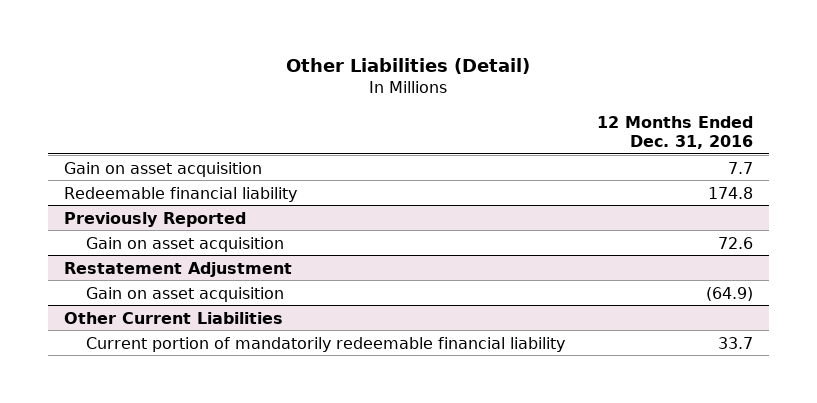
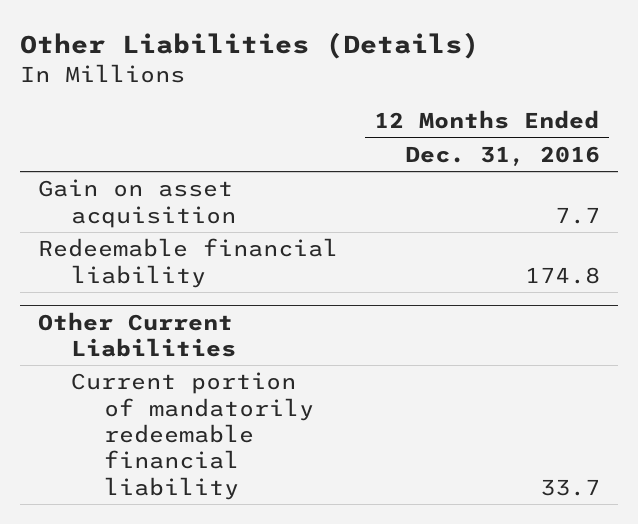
- Other Liabilities (Detail)
+ Other Liabilities (Details)
- Previously Reported
- Gain on asset acquisition | 72.6
- Restatement Adjustment
- Gain on asset acquisition | (64.9)

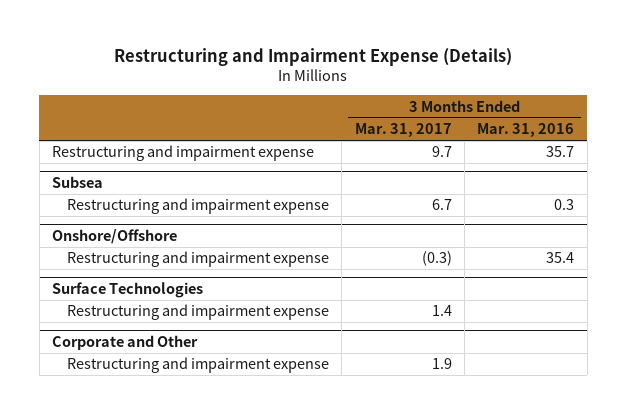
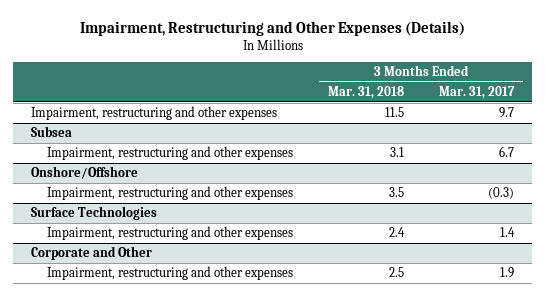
- Restructuring and Impairment Expense (Details)
+ Impairment, Restructuring and Other Expenses (Details)
- | 3 Months Ended Mar. 31, 2017 | 3 Months Ended Mar. 31, 2016
+ | 3 Months Ended Mar. 31, 2018 | 3 Months Ended Mar. 31, 2017
- Restructuring and impairment expense | 9.7 | 35.7
+ Impairment, restructuring and other expenses | 11.5 | 9.7
@ Subsea
- Restructuring and impairment expense | 6.7 | 0.3
+ Impairment, restructuring and other expenses | 3.1 | 6.7
@ Onshore/Offshore
- Restructuring and impairment expense | (0.3) | 35.4
+ Impairment, restructuring and other expenses | 3.5 | (0.3)
@ Surface Technologies
- Restructuring and impairment expense | 1.4 |
+ Impairment, restructuring and other expenses | 2.4 | 1.4
@ Corporate and Other
- Restructuring and impairment expense | 1.9 |
+ Impairment, restructuring and other expenses | 2.5 | 1.9

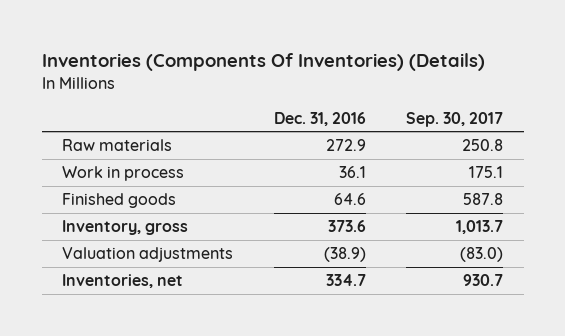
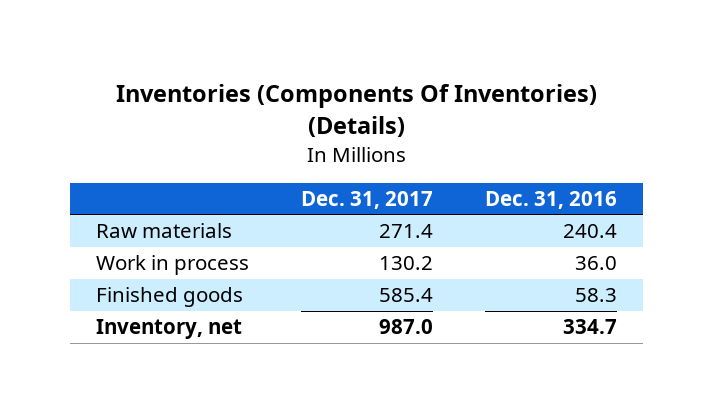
- | Dec. 31, 2016 | Sep. 30, 2017
+ | Dec. 31, 2017 | Dec. 31, 2016
- Raw materials | 272.9 | 250.8
- Work in process | 36.1 | 175.1
- Finished goods | 64.6 | 587.8
- Inventory, gross | 373.6 | 1,013.7
- Valuation adjustments | (38.9) | (83.0)
- Inventories, net | 334.7 | 930.7
+ Raw materials | 271.4 | 240.4
+ Work in process | 130.2 | 36.0
+ Finished goods | 585.4 | 58.3
+ Inventory, net | 987.0 | 334.7

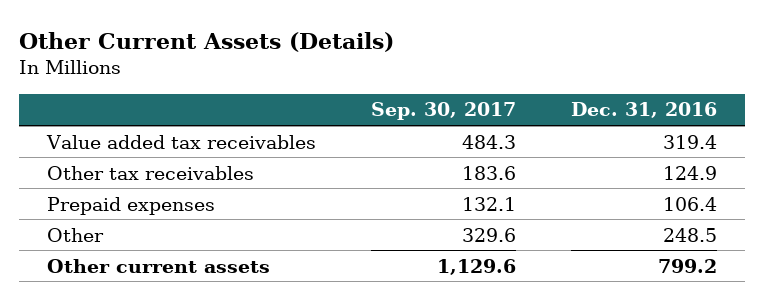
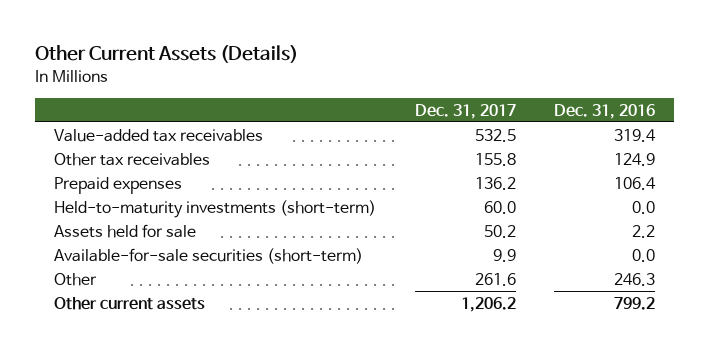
- | Sep. 30, 2017 | Dec. 31, 2016
+ | Dec. 31, 2017 | Dec. 31, 2016
- Value added tax receivables | 484.3 | 319.4
+ Value-added tax receivables | 532.5 | 319.4
- Other | 329.6 | 248.5
+ Held-to-maturity investments (short-term) | 60.0 | 0.0
+ Assets held for sale | 50.2 | 2.2
+ Available-for-sale securities (short-term) | 9.9 | 0.0
+ Other | 261.6 | 246.3

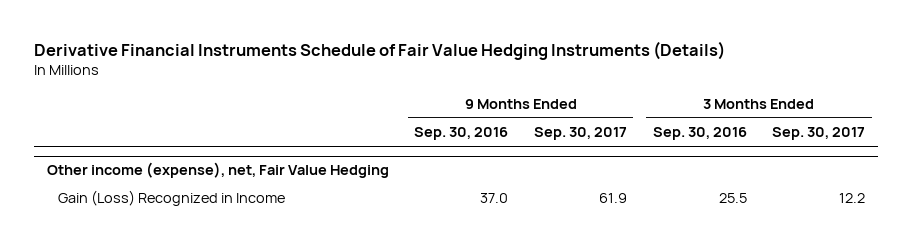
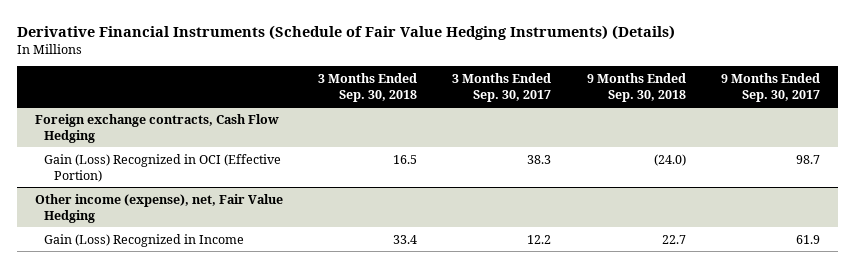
- Derivative Financial Instruments Schedule of Fair Value Hedging Instruments (Details)
+ Derivative Financial Instruments (Schedule of Fair Value Hedging Instruments) (Details)
- | 9 Months Ended Sep. 30, 2016 | 9 Months Ended Sep. 30, 2017 | 3 Months Ended Sep. 30, 2016 | 3 Months Ended Sep. 30, 2017
+ | 3 Months Ended Sep. 30, 2018 | 3 Months Ended Sep. 30, 2017 | 9 Months Ended Sep. 30, 2018 | 9 Months Ended Sep. 30, 2017
+ Foreign exchange contracts, Cash Flow Hedging
+ Gain (Loss) Recognized in OCI (Effective Portion) | 16.5 | 38.3 | (24.0) | 98.7

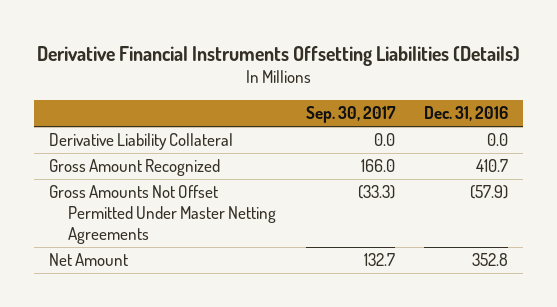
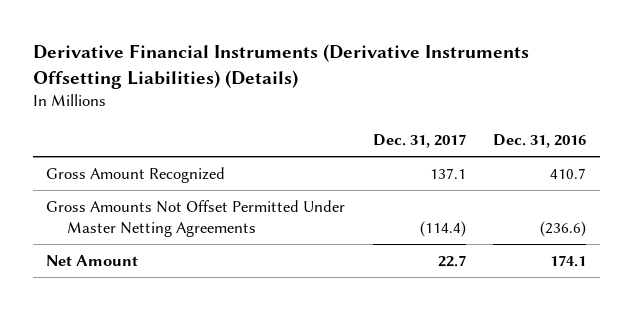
- Derivative Financial Instruments Offsetting Liabilities (Details)
+ Derivative Financial Instruments (Derivative Instruments Offsetting Liabilities) (Details)
- | Sep. 30, 2017 | Dec. 31, 2016
+ | Dec. 31, 2017 | Dec. 31, 2016
- Derivative Liability Collateral | 0.0 | 0.0
- Gross Amounts Not Offset Permitted Under Master Netting Agreements | (33.3) | (57.9)
- Net Amount | 132.7 | 352.8
+ Gross Amounts Not Offset Permitted Under Master Netting Agreements | (114.4) | (236.6)
+ Net Amount | 22.7 | 174.1

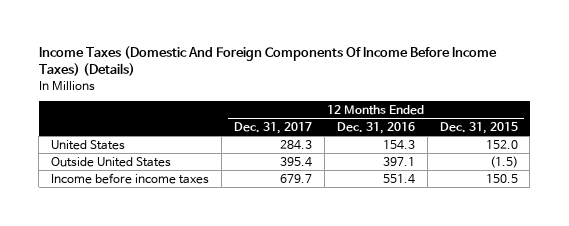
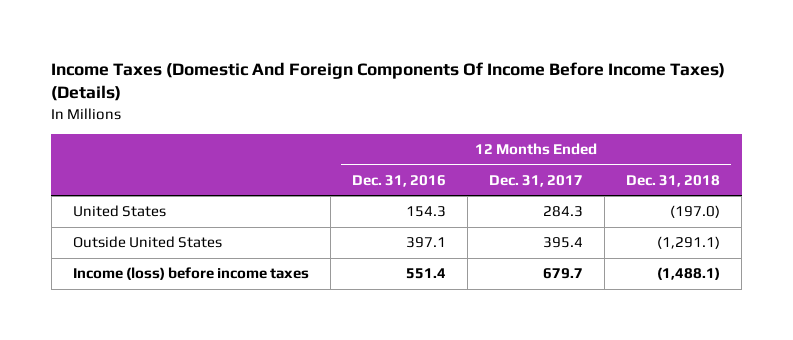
- | 12 Months Ended Dec. 31, 2017 | 12 Months Ended Dec. 31, 2016 | 12 Months Ended Dec. 31, 2015
+ | 12 Months Ended Dec. 31, 2016 | 12 Months Ended Dec. 31, 2017 | 12 Months Ended Dec. 31, 2018
- Income before income taxes | 679.7 | 551.4 | 150.5
+ Income (loss) before income taxes | 551.4 | 679.7 | (1,488.1)

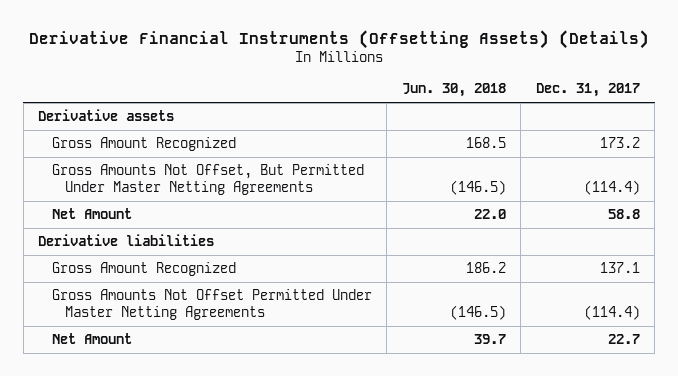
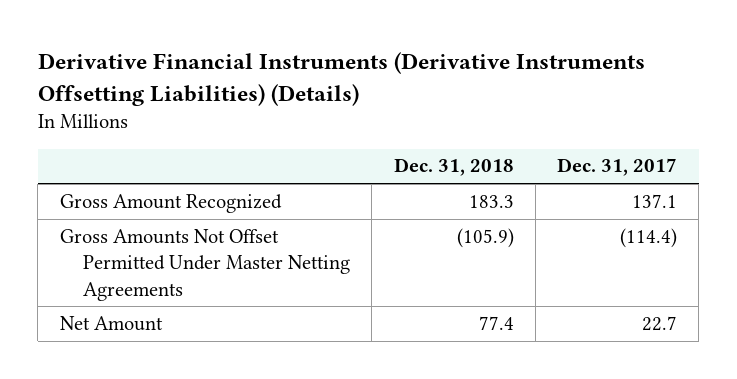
- Derivative Financial Instruments (Offsetting Assets) (Details)
+ Derivative Financial Instruments (Derivative Instruments Offsetting Liabilities) (Details)
- | Jun. 30, 2018 | Dec. 31, 2017
+ | Dec. 31, 2018 | Dec. 31, 2017
- Derivative assets
- Gross Amount Recognized | 168.5 | 173.2
- Gross Amounts Not Offset, But Permitted Under Master Netting Agreements | (146.5) | (114.4)
- Net Amount | 22.0 | 58.8
- Derivative liabilities

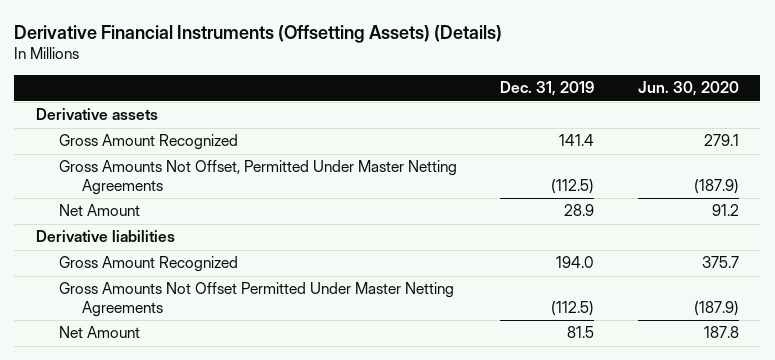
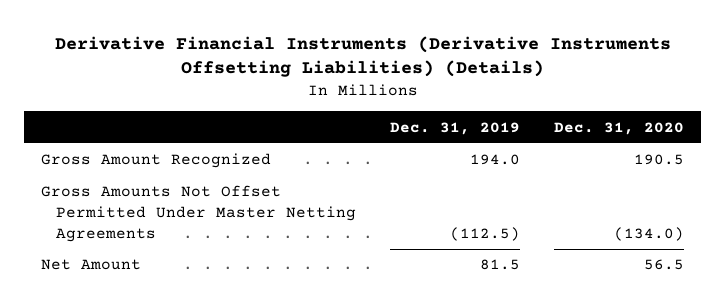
- Derivative Financial Instruments (Offsetting Assets) (Details)
+ Derivative Financial Instruments (Derivative Instruments Offsetting Liabilities) (Details)
- | Dec. 31, 2019 | Jun. 30, 2020
+ | Dec. 31, 2019 | Dec. 31, 2020
- Derivative assets
- Gross Amount Recognized | 141.4 | 279.1
- Gross Amounts Not Offset, Permitted Under Master Netting Agreements | (112.5) | (187.9)
- Net Amount | 28.9 | 91.2
- Derivative liabilities

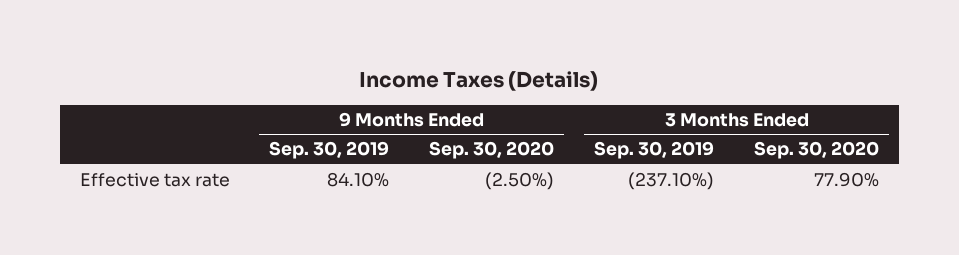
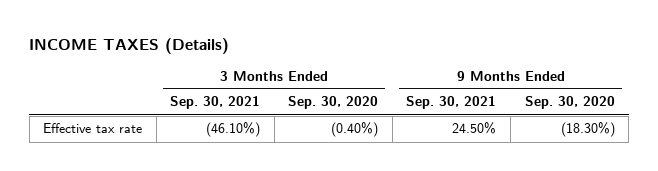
- Income Taxes (Details)
+ INCOME TAXES (Details)
- | 9 Months Ended Sep. 30, 2019 | 9 Months Ended Sep. 30, 2020 | 3 Months Ended Sep. 30, 2019 | 3 Months Ended Sep. 30, 2020
+ | 3 Months Ended Sep. 30, 2021 | 3 Months Ended Sep. 30, 2020 | 9 Months Ended Sep. 30, 2021 | 9 Months Ended Sep. 30, 2020
- Effective tax rate | 84.10% | (2.50%) | (237.10%) | 77.90%
+ Effective tax rate | (46.10%) | (0.40%) | 24.50% | (18.30%)

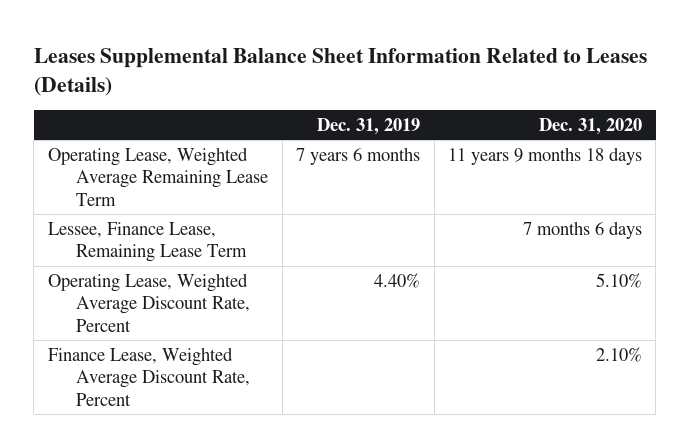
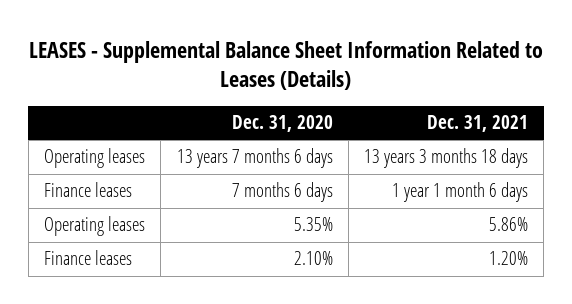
- Leases Supplemental Balance Sheet Information Related to Leases (Details)
+ LEASES - Supplemental Balance Sheet Information Related to Leases (Details)
- | Dec. 31, 2019 | Dec. 31, 2020
+ | Dec. 31, 2020 | Dec. 31, 2021
- Operating Lease, Weighted Average Remaining Lease Term | 7 years 6 months | 11 years 9 months 18 days
- Lessee, Finance Lease, Remaining Lease Term | | 7 months 6 days
- Operating Lease, Weighted Average Discount Rate, Percent | 4.40% | 5.10%
- Finance Lease, Weighted Average Discount Rate, Percent | | 2.10%
+ Operating leases | 13 years 7 months 6 days | 13 years 3 months 18 days
+ Finance leases | 7 months 6 days | 1 year 1 month 6 days
+ Operating leases | 5.35% | 5.86%
+ Finance leases | 2.10% | 1.20%

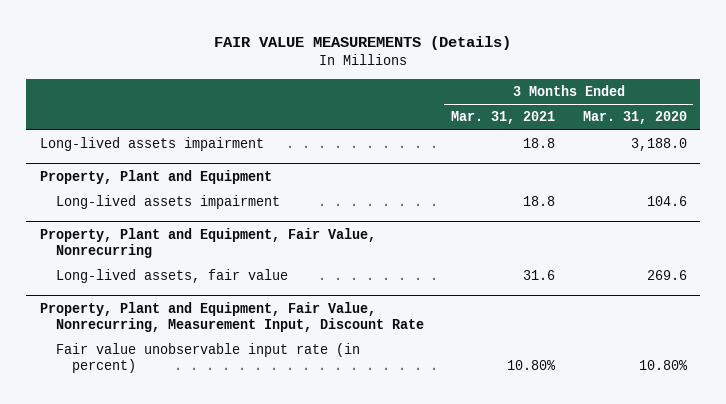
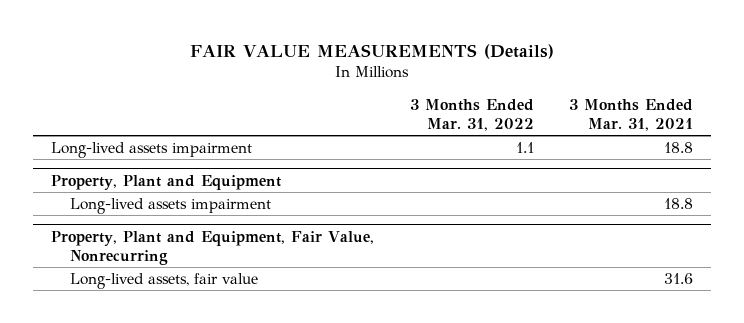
- | 3 Months Ended Mar. 31, 2021 | 3 Months Ended Mar. 31, 2020
+ | 3 Months Ended Mar. 31, 2022 | 3 Months Ended Mar. 31, 2021
- Property, Plant and Equipment, Fair Value, Nonrecurring, Measurement Input, Discount Rate
- Fair value unobservable input rate (in percent) | 10.80% | 10.80%

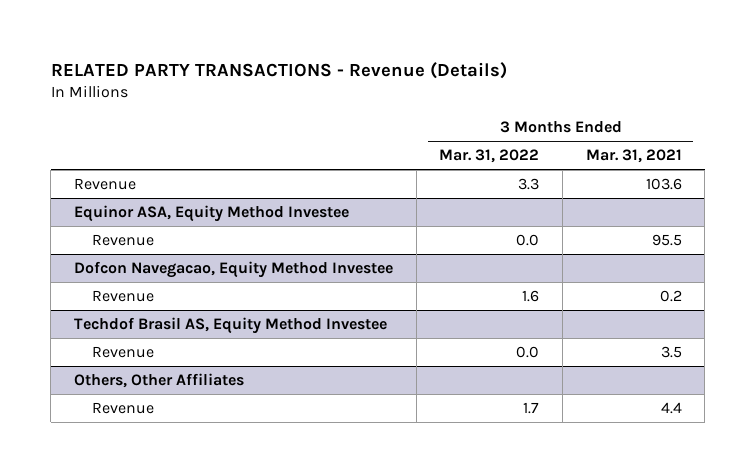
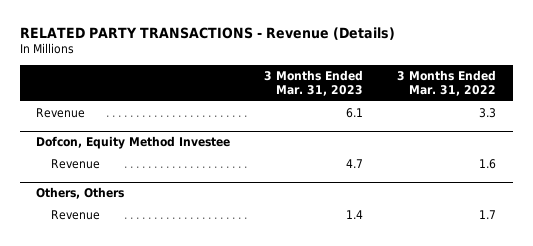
- | 3 Months Ended Mar. 31, 2022 | 3 Months Ended Mar. 31, 2021
+ | 3 Months Ended Mar. 31, 2023 | 3 Months Ended Mar. 31, 2022
- Equinor ASA, Equity Method Investee
- Revenue | 0.0 | 95.5
- Dofcon Navegacao, Equity Method Investee
+ Dofcon, Equity Method Investee
- Techdof Brasil AS, Equity Method Investee
- Revenue | 0.0 | 3.5
- Others, Other Affiliates
+ Others, Others

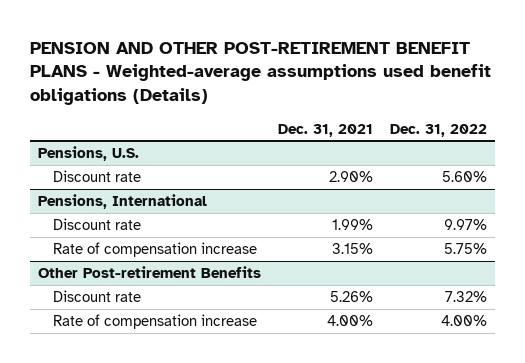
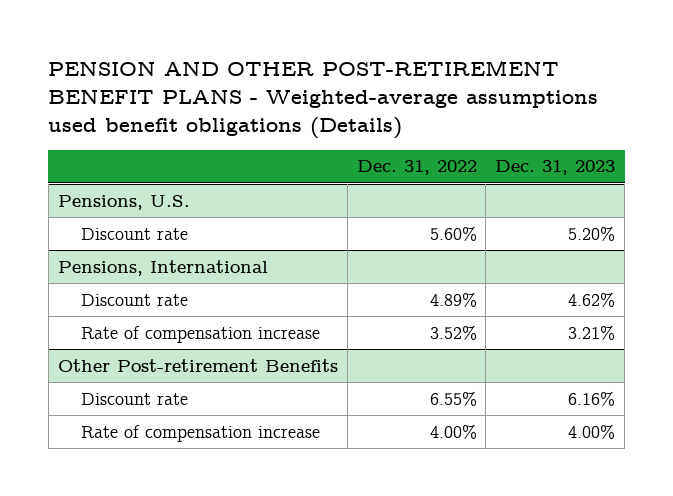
- | Dec. 31, 2021 | Dec. 31, 2022
+ | Dec. 31, 2022 | Dec. 31, 2023
@ Pensions, International
- Discount rate | 1.99% | 9.97%
- Rate of compensation increase | 3.15% | 5.75%
+ Discount rate | 4.89% | 4.62%
+ Rate of compensation increase | 3.52% | 3.21%
@ Other Post-retirement Benefits
- Discount rate | 5.26% | 7.32%
+ Discount rate | 6.55% | 6.16%

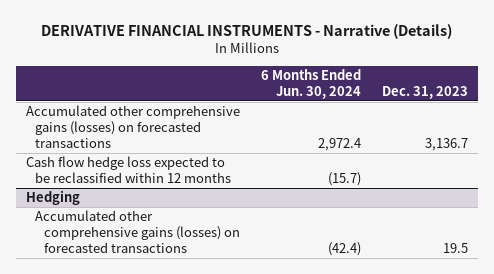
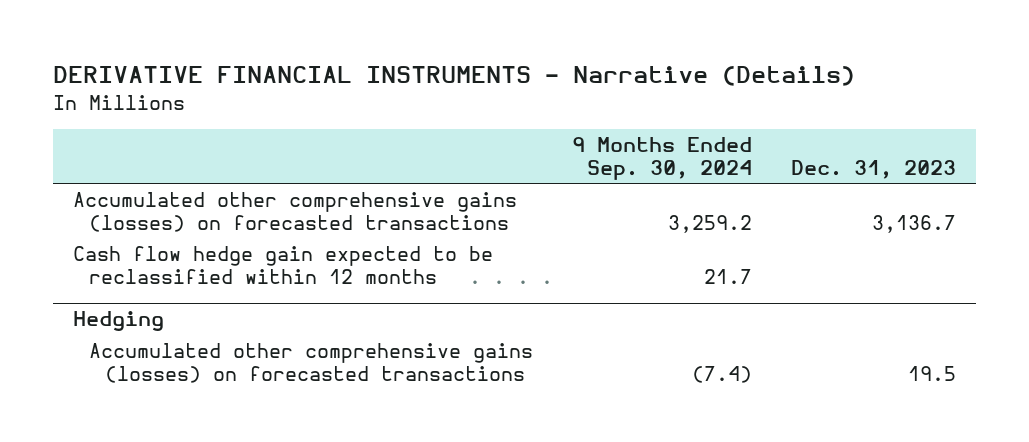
- | 6 Months Ended Jun. 30, 2024 | Dec. 31, 2023
+ | 9 Months Ended Sep. 30, 2024 | Dec. 31, 2023
- Cash flow hedge loss expected to be reclassified within 12 months | (15.7) |
+ Cash flow hedge gain expected to be reclassified within 12 months | 21.7 |

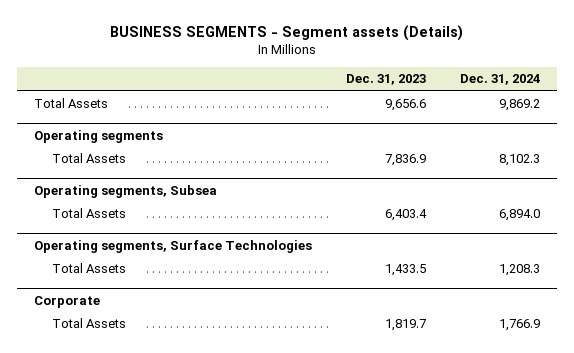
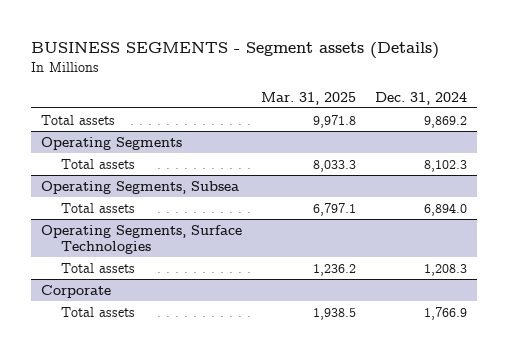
- | Dec. 31, 2023 | Dec. 31, 2024
+ | Mar. 31, 2025 | Dec. 31, 2024
- Total Assets | 9,656.6 | 9,869.2
- Operating segments
- Total Assets | 7,836.9 | 8,102.3
- Operating segments, Subsea
- Total Assets | 6,403.4 | 6,894.0
- Operating segments, Surface Technologies
- Total Assets | 1,433.5 | 1,208.3
+ Total assets | 9,971.8 | 9,869.2
+ Operating Segments
+ Total assets | 8,033.3 | 8,102.3
+ Operating Segments, Subsea
+ Total assets | 6,797.1 | 6,894.0
+ Operating Segments, Surface Technologies
+ Total assets | 1,236.2 | 1,208.3
@ Corporate
- Total Assets | 1,819.7 | 1,766.9
+ Total assets | 1,938.5 | 1,766.9

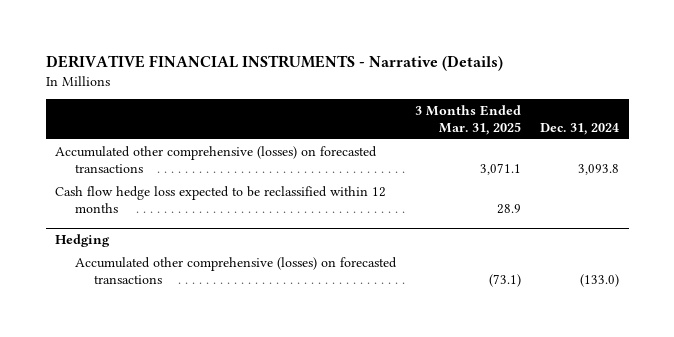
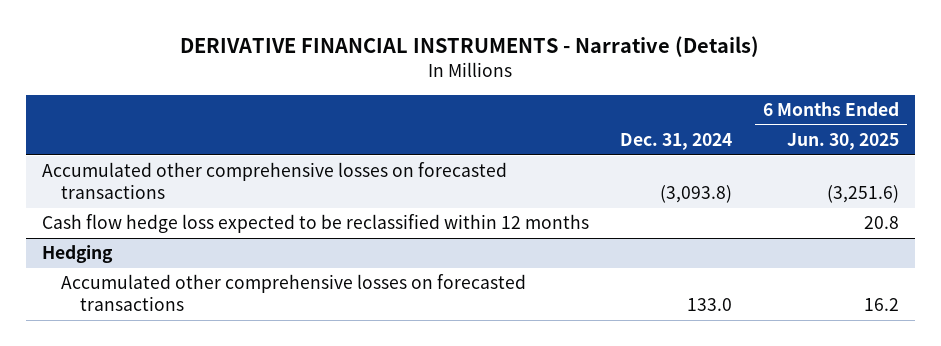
- | 3 Months Ended Mar. 31, 2025 | Dec. 31, 2024
+ | Dec. 31, 2024 | 6 Months Ended Jun. 30, 2025
- Accumulated other comprehensive (losses) on forecasted transactions | 3,071.1 | 3,093.8
+ Accumulated other comprehensive losses on forecasted transactions | (3,093.8) | (3,251.6)
@ Hedging
- Accumulated other comprehensive (losses) on forecasted transactions | (73.1) | (133.0)
+ Accumulated other comprehensive losses on forecasted transactions | 133.0 | 16.2

